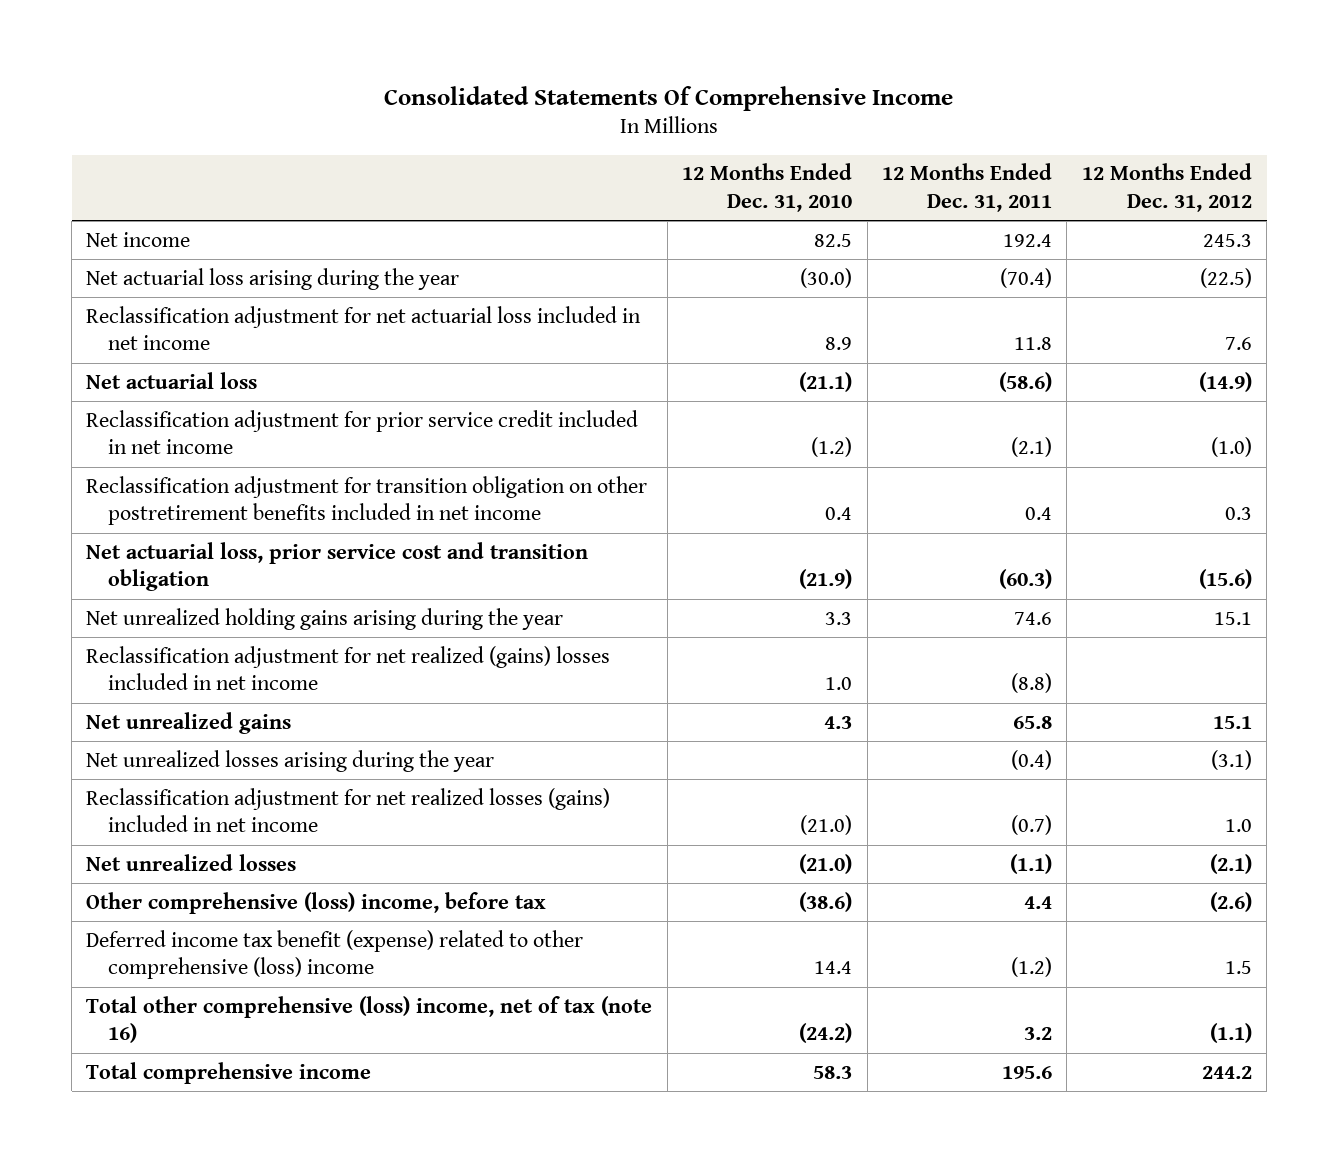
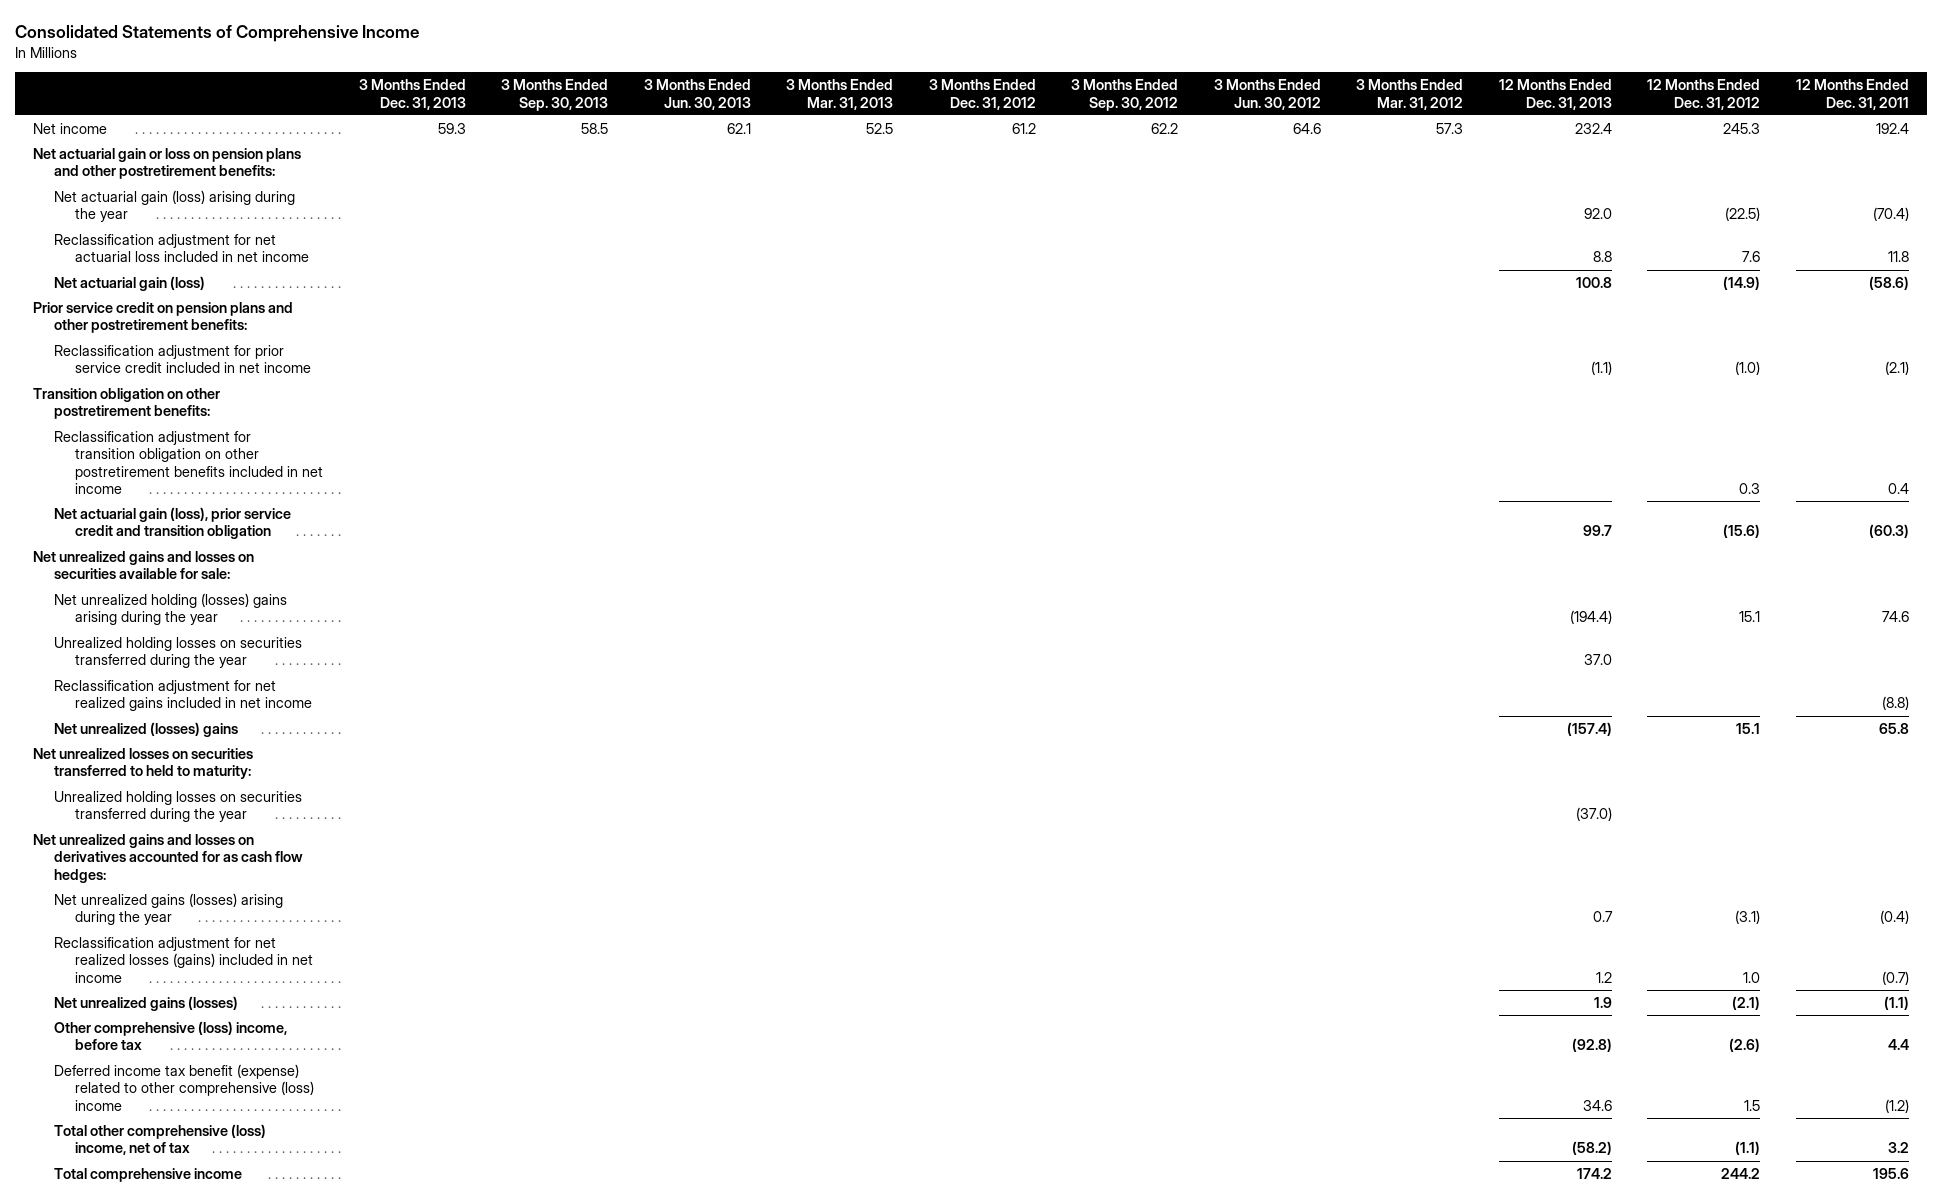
- Consolidated Statements Of Comprehensive Income
+ Consolidated Statements of Comprehensive Income
- | 12 Months Ended Dec. 31, 2010 | 12 Months Ended Dec. 31, 2011 | 12 Months Ended Dec. 31, 2012
+ | 3 Months Ended Dec. 31, 2013 | 3 Months Ended Sep. 30, 2013 | 3 Months Ended Jun. 30, 2013 | 3 Months Ended Mar. 31, 2013 | 3 Months Ended Dec. 31, 2012 | 3 Months Ended Sep. 30, 2012 | 3 Months Ended Jun. 30, 2012 | 3 Months Ended Mar. 31, 2012 | 12 Months Ended Dec. 31, 2013 | 12 Months Ended Dec. 31, 2012 | 12 Months Ended Dec. 31, 2011
- Net actuarial loss arising during the year | (30.0) | (70.4) | (22.5)
+ Net actuarial gain or loss on pension plans and other postretirement benefits:
+ Net actuarial gain (loss) arising during the year | | | | | | | | | 92.0 | (22.5) | (70.4)
- Net actuarial loss | (21.1) | (58.6) | (14.9)
+ Net actuarial gain (loss) | | | | | | | | | 100.8 | (14.9) | (58.6)
+ Prior service credit on pension plans and other postretirement benefits:
+ Transition obligation on other postretirement benefits:
- Net actuarial loss, prior service cost and transition obligation | (21.9) | (60.3) | (15.6)
- Net unrealized holding gains arising during the year | 3.3 | 74.6 | 15.1
- Reclassification adjustment for net realized (gains) losses included in net income | 1.0 | (8.8) |
- Net unrealized gains | 4.3 | 65.8 | 15.1
- Net unrealized losses arising during the year | | (0.4) | (3.1)
+ Net actuarial gain (loss), prior service credit and transition obligation | | | | | | | | | 99.7 | (15.6) | (60.3)
+ Net unrealized gains and losses on securities available for sale:
+ Net unrealized holding (losses) gains arising during the year | | | | | | | | | (194.4) | 15.1 | 74.6
+ Unrealized holding losses on securities transferred during the year | | | | | | | | | 37.0 | |
+ Reclassification adjustment for net realized gains included in net income | | | | | | | | | | | (8.8)
+ Net unrealized (losses) gains | | | | | | | | | (157.4) | 15.1 | 65.8
+ Net unrealized losses on securities transferred to held to maturity:
+ Unrealized holding losses on securities transferred during the year | | | | | | | | | (37.0) | |
+ Net unrealized gains and losses on derivatives accounted for as cash flow hedges:
+ Net unrealized gains (losses) arising during the year | | | | | | | | | 0.7 | (3.1) | (0.4)
- Net unrealized losses | (21.0) | (1.1) | (2.1)
+ Net unrealized gains (losses) | | | | | | | | | 1.9 | (2.1) | (1.1)
- Total other comprehensive (loss) income, net of tax (note 16) | (24.2) | 3.2 | (1.1)
+ Total other comprehensive (loss) income, net of tax | | | | | | | | | (58.2) | (1.1) | 3.2

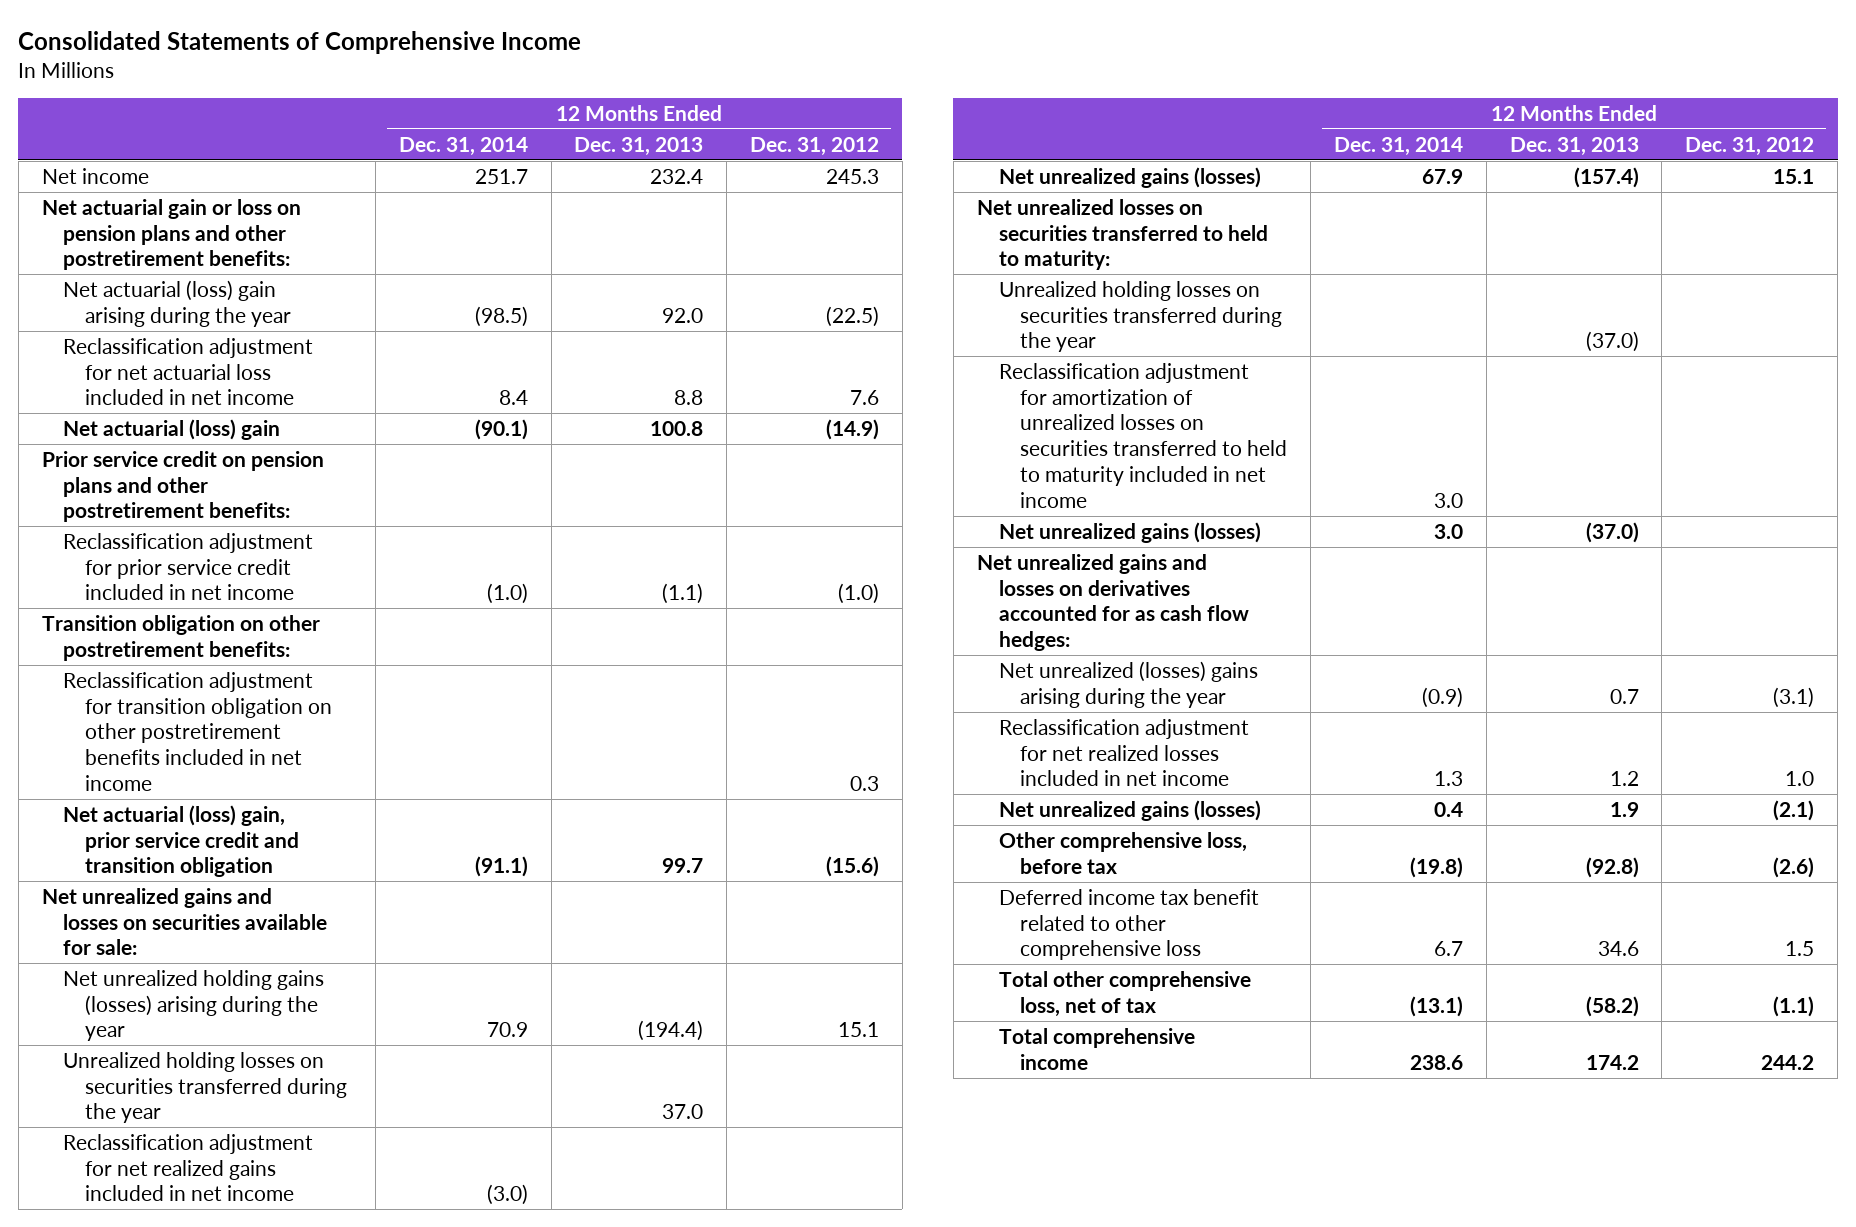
- | 3 Months Ended Dec. 31, 2013 | 3 Months Ended Sep. 30, 2013 | 3 Months Ended Jun. 30, 2013 | 3 Months Ended Mar. 31, 2013 | 3 Months Ended Dec. 31, 2012 | 3 Months Ended Sep. 30, 2012 | 3 Months Ended Jun. 30, 2012 | 3 Months Ended Mar. 31, 2012 | 12 Months Ended Dec. 31, 2013 | 12 Months Ended Dec. 31, 2012 | 12 Months Ended Dec. 31, 2011
+ | 12 Months Ended Dec. 31, 2014 | 12 Months Ended Dec. 31, 2013 | 12 Months Ended Dec. 31, 2012
- Net actuarial gain (loss) arising during the year | | | | | | | | | 92.0 | (22.5) | (70.4)
+ Net actuarial (loss) gain arising during the year | (98.5) | 92.0 | (22.5)
- Net actuarial gain (loss) | | | | | | | | | 100.8 | (14.9) | (58.6)
+ Net actuarial (loss) gain | (90.1) | 100.8 | (14.9)
- Net actuarial gain (loss), prior service credit and transition obligation | | | | | | | | | 99.7 | (15.6) | (60.3)
+ Net actuarial (loss) gain, prior service credit and transition obligation | (91.1) | 99.7 | (15.6)
- Net unrealized holding (losses) gains arising during the year | | | | | | | | | (194.4) | 15.1 | 74.6
+ Net unrealized holding gains (losses) arising during the year | 70.9 | (194.4) | 15.1
- Net unrealized (losses) gains | | | | | | | | | (157.4) | 15.1 | 65.8
+ Net unrealized gains (losses) | 67.9 | (157.4) | 15.1
+ Reclassification adjustment for amortization of unrealized losses on securities transferred to held to maturity included in net income | 3.0 | |
+ Net unrealized gains (losses) | 3.0 | (37.0) |
- Net unrealized gains (losses) arising during the year | | | | | | | | | 0.7 | (3.1) | (0.4)
- Reclassification adjustment for net realized losses (gains) included in net income | | | | | | | | | 1.2 | 1.0 | (0.7)
+ Net unrealized (losses) gains arising during the year | (0.9) | 0.7 | (3.1)
+ Reclassification adjustment for net realized losses included in net income | 1.3 | 1.2 | 1.0
- Other comprehensive (loss) income, before tax | | | | | | | | | (92.8) | (2.6) | 4.4
- Deferred income tax benefit (expense) related to other comprehensive (loss) income | | | | | | | | | 34.6 | 1.5 | (1.2)
- Total other comprehensive (loss) income, net of tax | | | | | | | | | (58.2) | (1.1) | 3.2
+ Other comprehensive loss, before tax | (19.8) | (92.8) | (2.6)
+ Deferred income tax benefit related to other comprehensive loss | 6.7 | 34.6 | 1.5
+ Total other comprehensive loss, net of tax | (13.1) | (58.2) | (1.1)

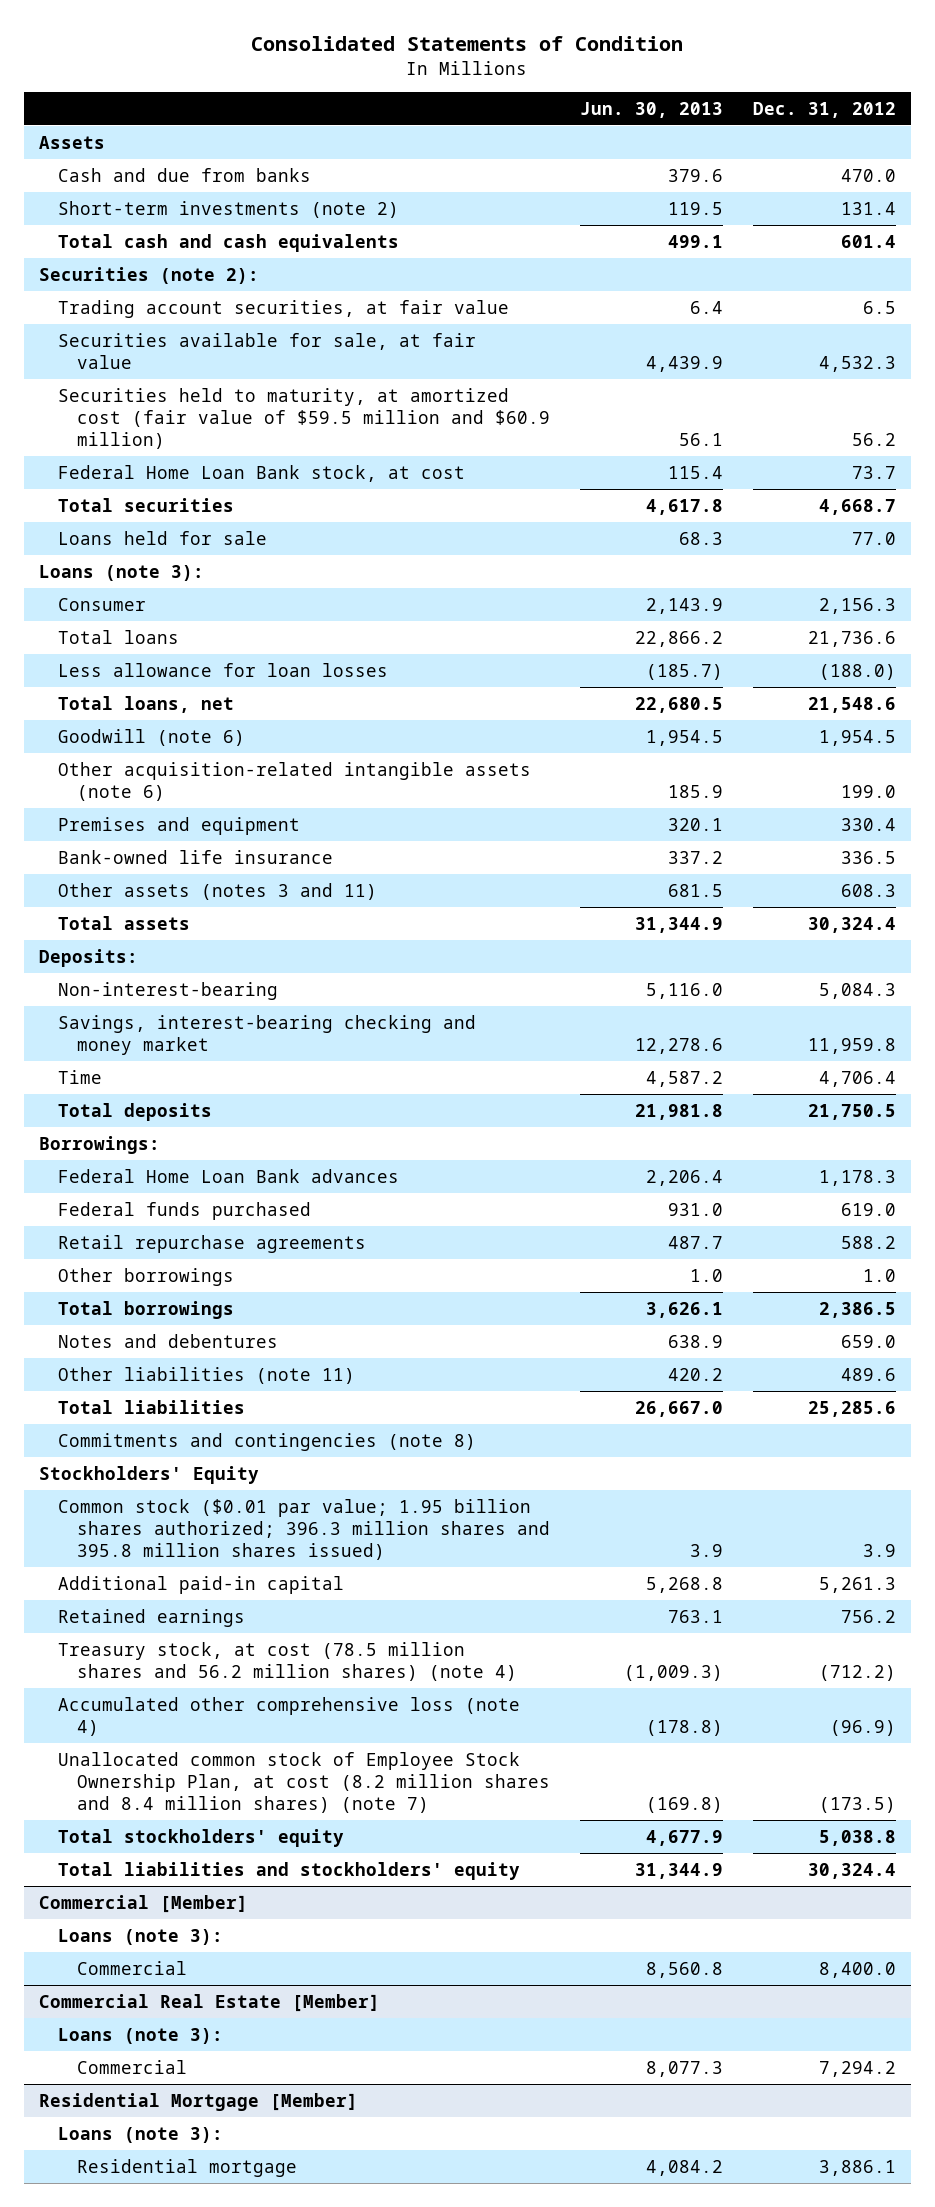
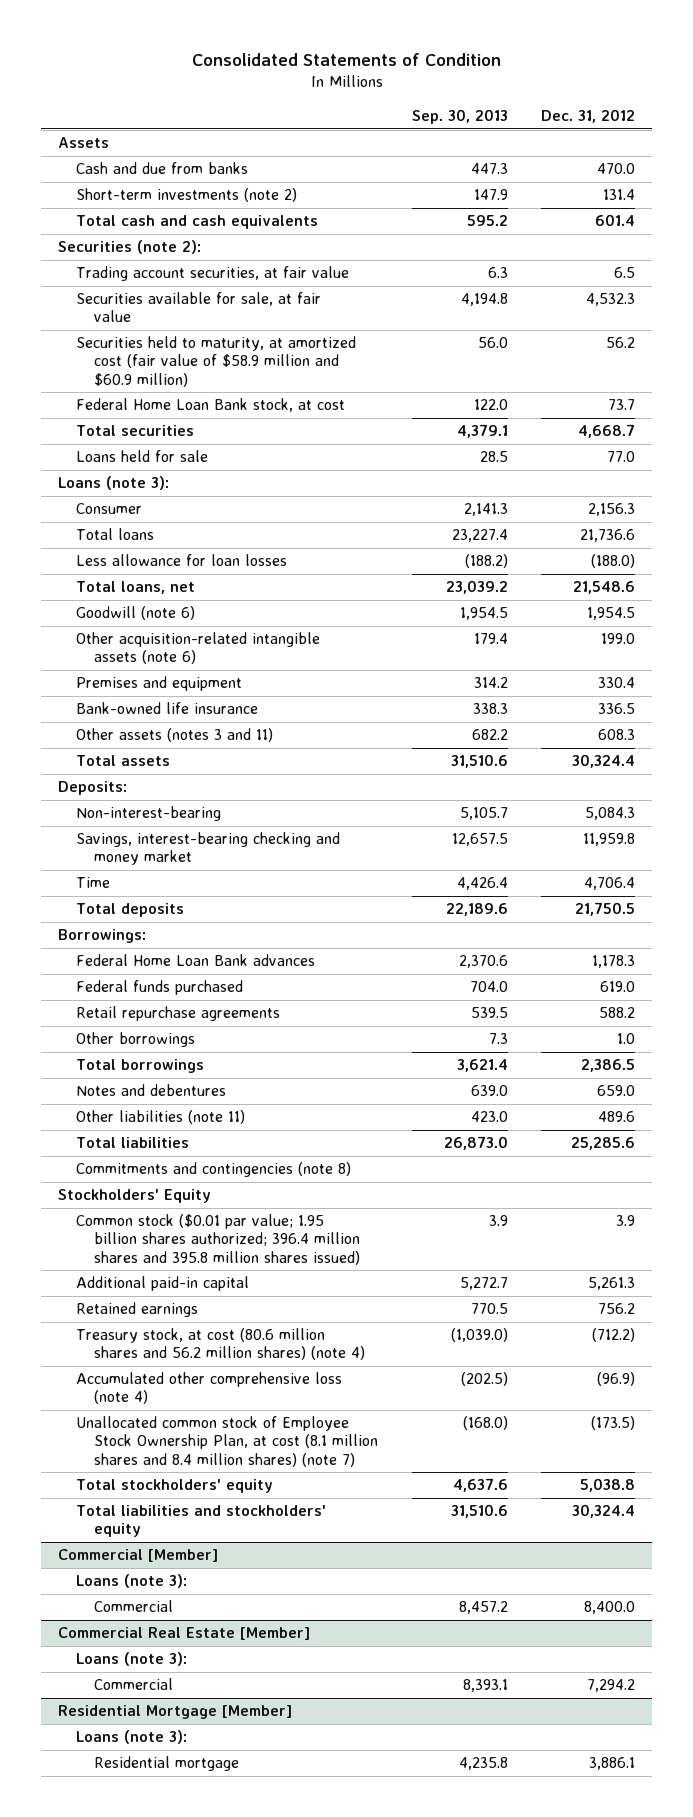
- | Jun. 30, 2013 | Dec. 31, 2012
+ | Sep. 30, 2013 | Dec. 31, 2012
- Securities held to maturity, at amortized cost (fair value of $59.5 million and $60.9 million) | 56.1 | 56.2
+ Securities held to maturity, at amortized cost (fair value of $58.9 million and $60.9 million) | 56.0 | 56.2
- Common stock ($0.01 par value; 1.95 billion shares authorized; 396.3 million shares and 395.8 million shares issued) | 3.9 | 3.9
+ Common stock ($0.01 par value; 1.95 billion shares authorized; 396.4 million shares and 395.8 million shares issued) | 3.9 | 3.9
- Treasury stock, at cost (78.5 million shares and 56.2 million shares) (note 4) | (1,009.3) | (712.2)
+ Treasury stock, at cost (80.6 million shares and 56.2 million shares) (note 4) | (1,039.0) | (712.2)
- Unallocated common stock of Employee Stock Ownership Plan, at cost (8.2 million shares and 8.4 million shares) (note 7) | (169.8) | (173.5)
+ Unallocated common stock of Employee Stock Ownership Plan, at cost (8.1 million shares and 8.4 million shares) (note 7) | (168.0) | (173.5)

